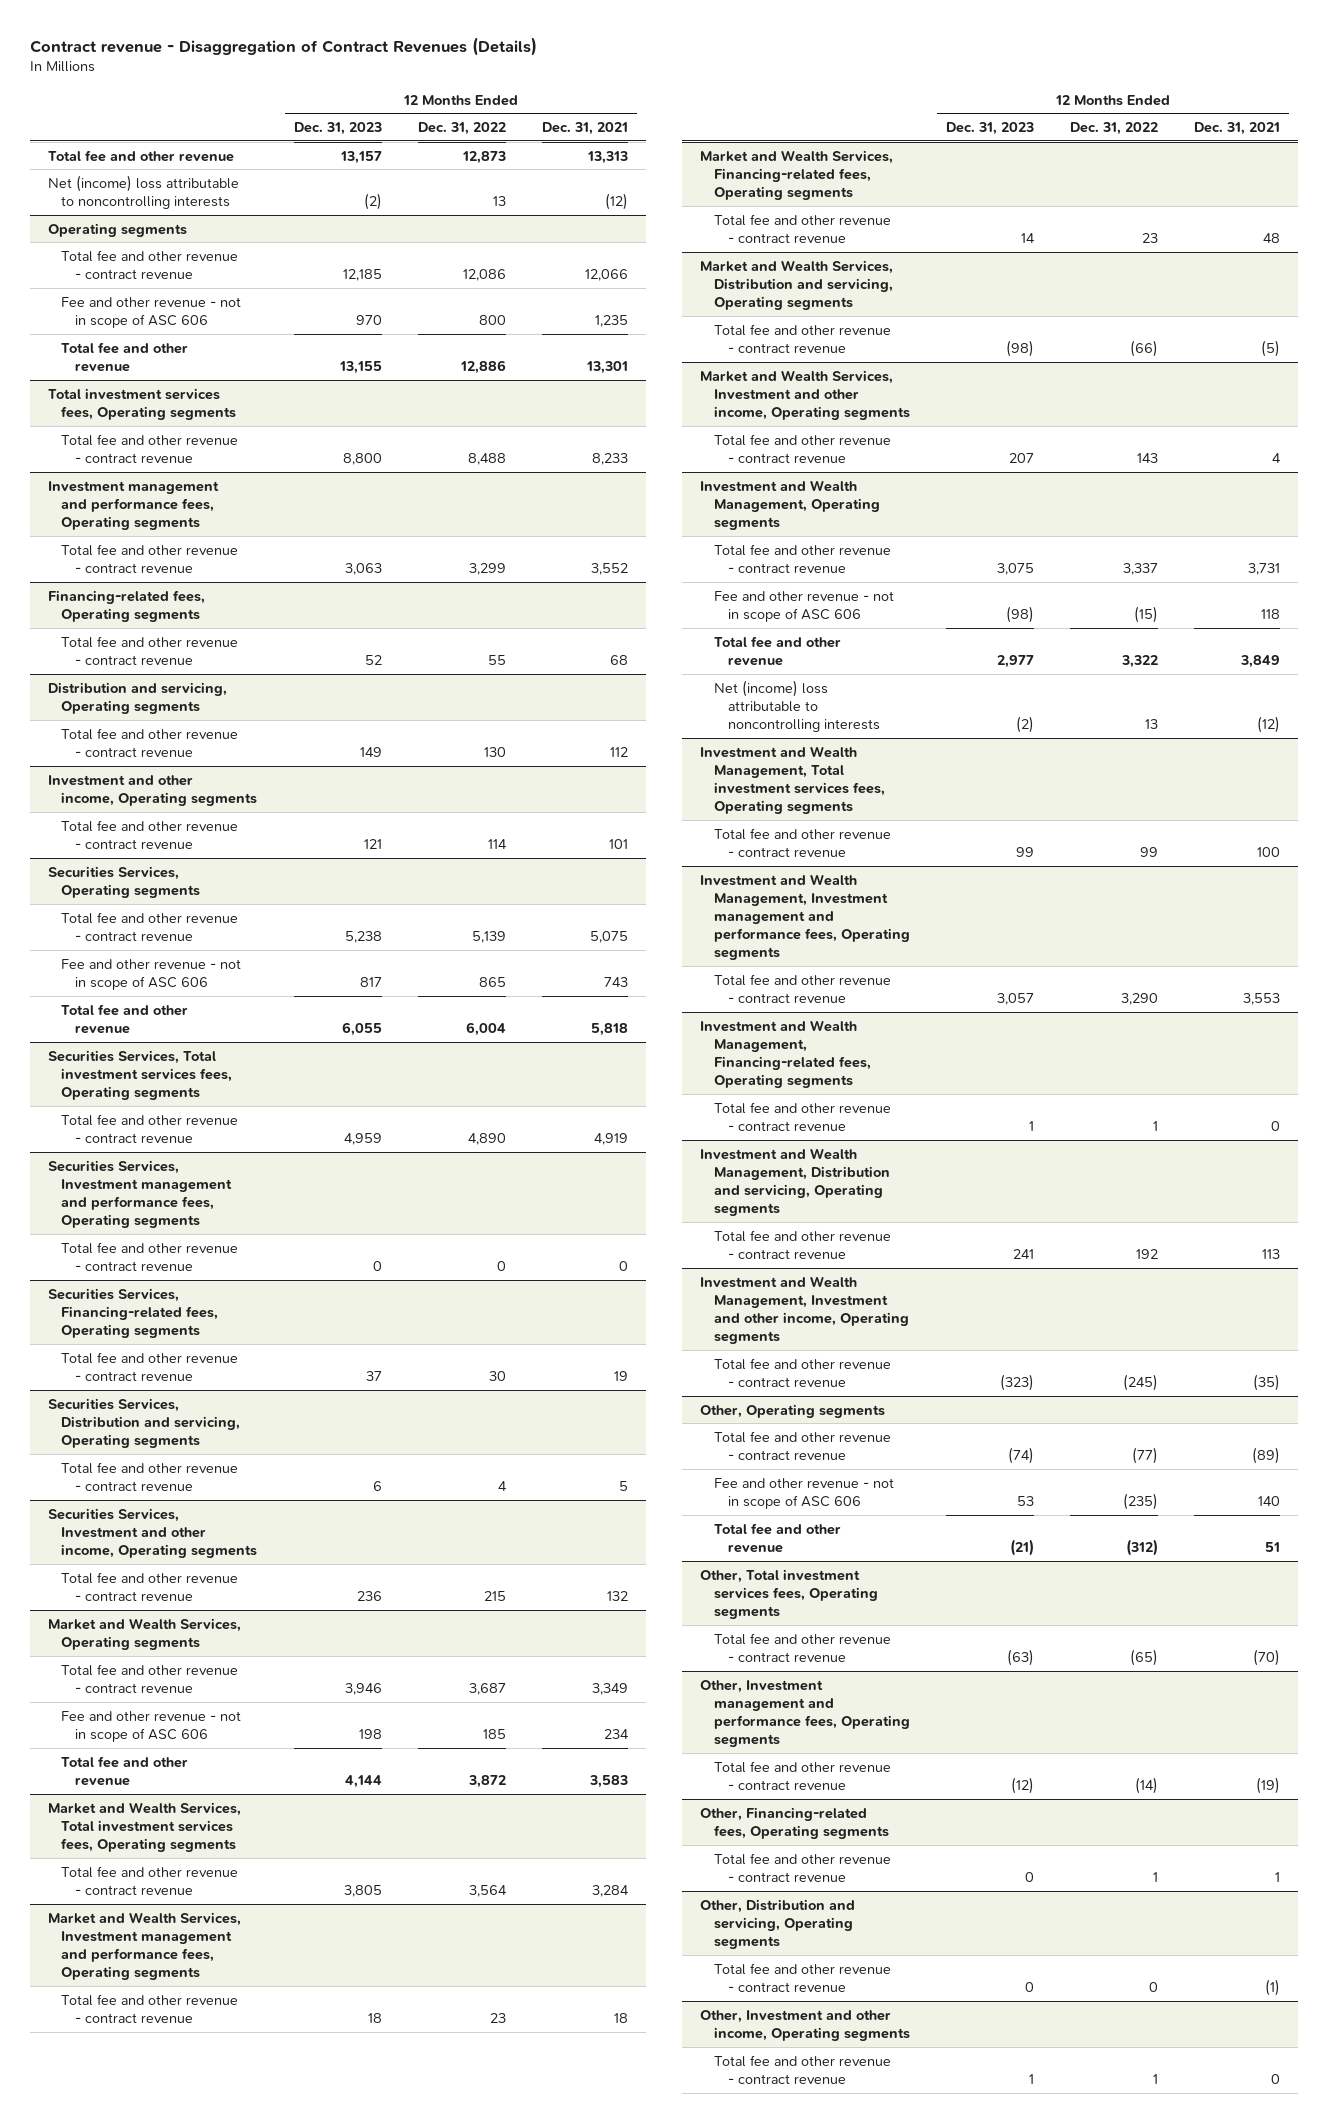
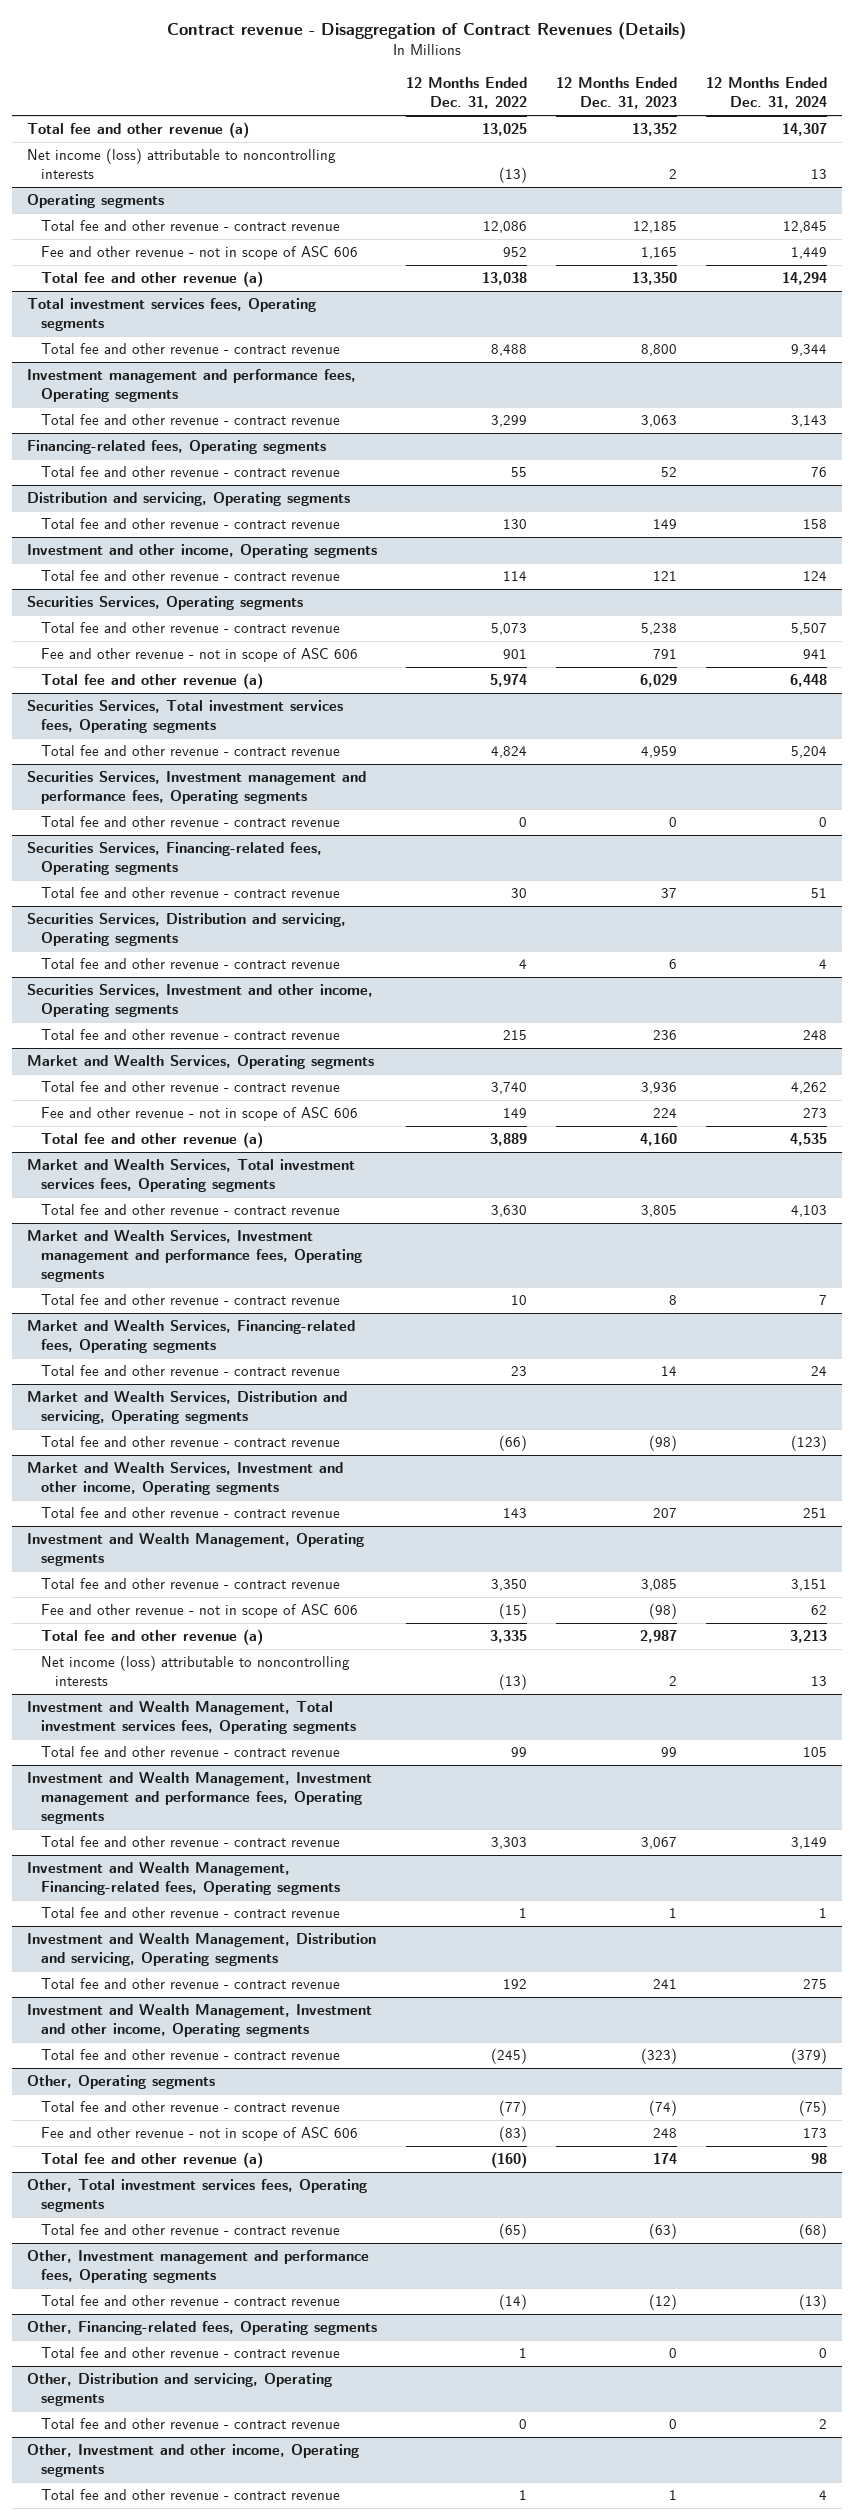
- | 12 Months Ended Dec. 31, 2023 | 12 Months Ended Dec. 31, 2022 | 12 Months Ended Dec. 31, 2021
+ | 12 Months Ended Dec. 31, 2022 | 12 Months Ended Dec. 31, 2023 | 12 Months Ended Dec. 31, 2024
- Total fee and other revenue | 13,157 | 12,873 | 13,313
- Net (income) loss attributable to noncontrolling interests | (2) | 13 | (12)
+ Total fee and other revenue (a) | 13,025 | 13,352 | 14,307
+ Net income (loss) attributable to noncontrolling interests | (13) | 2 | 13
@ Operating segments
- Fee and other revenue - not in scope of ASC 606 | 970 | 800 | 1,235
- Total fee and other revenue | 13,155 | 12,886 | 13,301
+ Fee and other revenue - not in scope of ASC 606 | 952 | 1,165 | 1,449
+ Total fee and other revenue (a) | 13,038 | 13,350 | 14,294
@ Securities Services, Operating segments
- Total fee and other revenue - contract revenue | 5,238 | 5,139 | 5,075
- Fee and other revenue - not in scope of ASC 606 | 817 | 865 | 743
- Total fee and other revenue | 6,055 | 6,004 | 5,818
+ Total fee and other revenue - contract revenue | 5,073 | 5,238 | 5,507
+ Fee and other revenue - not in scope of ASC 606 | 901 | 791 | 941
+ Total fee and other revenue (a) | 5,974 | 6,029 | 6,448
@ Securities Services, Total investment services fees, Operating segments
- Total fee and other revenue - contract revenue | 4,959 | 4,890 | 4,919
+ Total fee and other revenue - contract revenue | 4,824 | 4,959 | 5,204
@ Market and Wealth Services, Operating segments
- Total fee and other revenue - contract revenue | 3,946 | 3,687 | 3,349
- Fee and other revenue - not in scope of ASC 606 | 198 | 185 | 234
- Total fee and other revenue | 4,144 | 3,872 | 3,583
+ Total fee and other revenue - contract revenue | 3,740 | 3,936 | 4,262
+ Fee and other revenue - not in scope of ASC 606 | 149 | 224 | 273
+ Total fee and other revenue (a) | 3,889 | 4,160 | 4,535
@ Market and Wealth Services, Total investment services fees, Operating segments
- Total fee and other revenue - contract revenue | 3,805 | 3,564 | 3,284
+ Total fee and other revenue - contract revenue | 3,630 | 3,805 | 4,103
@ Market and Wealth Services, Investment management and performance fees, Operating segments
- Total fee and other revenue - contract revenue | 18 | 23 | 18
+ Total fee and other revenue - contract revenue | 10 | 8 | 7
@ Investment and Wealth Management, Operating segments
- Total fee and other revenue - contract revenue | 3,075 | 3,337 | 3,731
+ Total fee and other revenue - contract revenue | 3,350 | 3,085 | 3,151
- Total fee and other revenue | 2,977 | 3,322 | 3,849
- Net (income) loss attributable to noncontrolling interests | (2) | 13 | (12)
+ Total fee and other revenue (a) | 3,335 | 2,987 | 3,213
+ Net income (loss) attributable to noncontrolling interests | (13) | 2 | 13
@ Investment and Wealth Management, Investment management and performance fees, Operating segments
- Total fee and other revenue - contract revenue | 3,057 | 3,290 | 3,553
+ Total fee and other revenue - contract revenue | 3,303 | 3,067 | 3,149
@ Other, Operating segments
- Fee and other revenue - not in scope of ASC 606 | 53 | (235) | 140
- Total fee and other revenue | (21) | (312) | 51
+ Fee and other revenue - not in scope of ASC 606 | (83) | 248 | 173
+ Total fee and other revenue (a) | (160) | 174 | 98

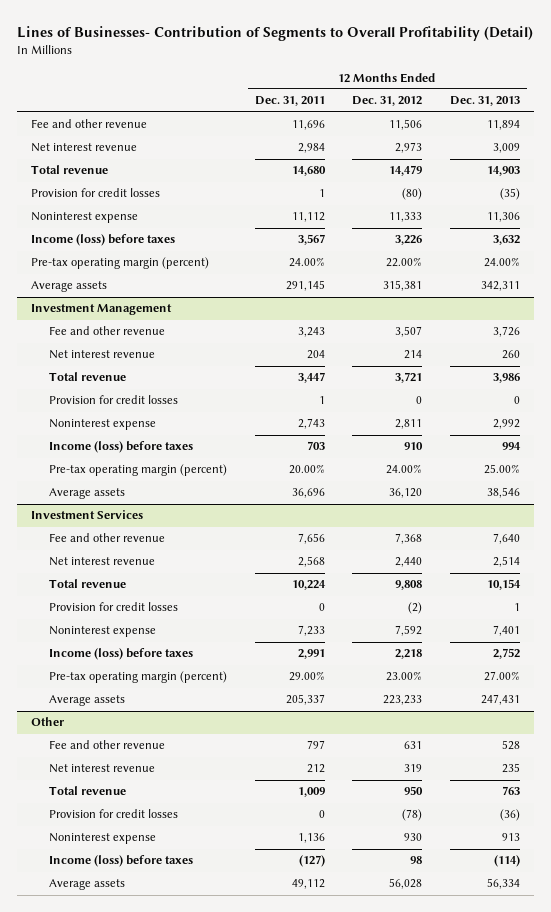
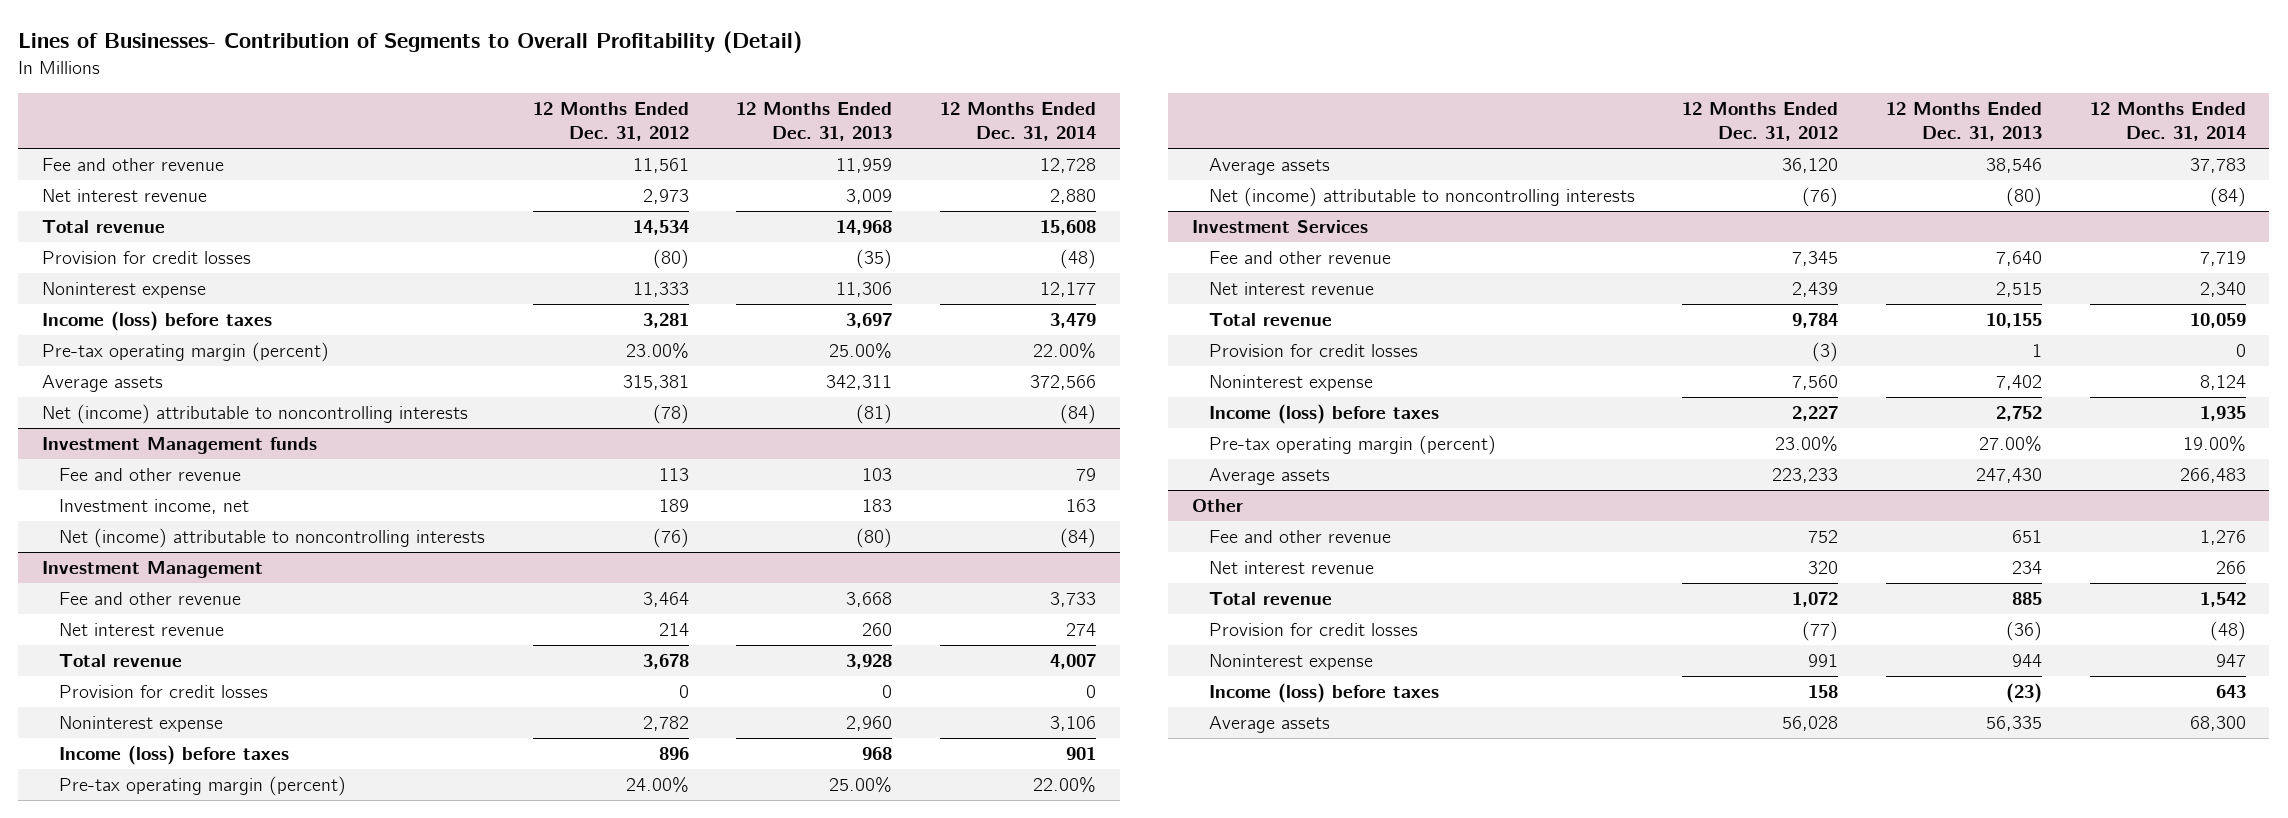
- | 12 Months Ended Dec. 31, 2011 | 12 Months Ended Dec. 31, 2012 | 12 Months Ended Dec. 31, 2013
+ | 12 Months Ended Dec. 31, 2012 | 12 Months Ended Dec. 31, 2013 | 12 Months Ended Dec. 31, 2014
- Fee and other revenue | 11,696 | 11,506 | 11,894
+ Fee and other revenue | 11,561 | 11,959 | 12,728
- Total revenue | 14,680 | 14,479 | 14,903
+ Total revenue | 14,534 | 14,968 | 15,608
- Income (loss) before taxes | 3,567 | 3,226 | 3,632
- Pre-tax operating margin (percent) | 24.00% | 22.00% | 24.00%
+ Income (loss) before taxes | 3,281 | 3,697 | 3,479
+ Pre-tax operating margin (percent) | 23.00% | 25.00% | 22.00%
+ Net (income) attributable to noncontrolling interests | (78) | (81) | (84)
+ Investment Management funds
+ Fee and other revenue | 113 | 103 | 79
+ Investment income, net | 189 | 183 | 163
+ Net (income) attributable to noncontrolling interests | (76) | (80) | (84)
@ Investment Management
- Fee and other revenue | 3,243 | 3,507 | 3,726
+ Fee and other revenue | 3,464 | 3,668 | 3,733
- Total revenue | 3,447 | 3,721 | 3,986
+ Total revenue | 3,678 | 3,928 | 4,007
- Noninterest expense | 2,743 | 2,811 | 2,992
- Income (loss) before taxes | 703 | 910 | 994
+ Noninterest expense | 2,782 | 2,960 | 3,106
+ Income (loss) before taxes | 896 | 968 | 901
+ Net (income) attributable to noncontrolling interests | (76) | (80) | (84)
@ Investment Services
- Fee and other revenue | 7,656 | 7,368 | 7,640
- Net interest revenue | 2,568 | 2,440 | 2,514
- Total revenue | 10,224 | 9,808 | 10,154
- Provision for credit losses | 0 | (2) | 1
- Noninterest expense | 7,233 | 7,592 | 7,401
- Income (loss) before taxes | 2,991 | 2,218 | 2,752
+ Fee and other revenue | 7,345 | 7,640 | 7,719
+ Net interest revenue | 2,439 | 2,515 | 2,340
+ Total revenue | 9,784 | 10,155 | 10,059
+ Provision for credit losses | (3) | 1 | 0
+ Noninterest expense | 7,560 | 7,402 | 8,124
+ Income (loss) before taxes | 2,227 | 2,752 | 1,935
- Average assets | 205,337 | 223,233 | 247,431
+ Average assets | 223,233 | 247,430 | 266,483
@ Other
- Fee and other revenue | 797 | 631 | 528
- Net interest revenue | 212 | 319 | 235
- Total revenue | 1,009 | 950 | 763
- Provision for credit losses | 0 | (78) | (36)
- Noninterest expense | 1,136 | 930 | 913
- Income (loss) before taxes | (127) | 98 | (114)
- Average assets | 49,112 | 56,028 | 56,334
+ Fee and other revenue | 752 | 651 | 1,276
+ Net interest revenue | 320 | 234 | 266
+ Total revenue | 1,072 | 885 | 1,542
+ Provision for credit losses | (77) | (36) | (48)
+ Noninterest expense | 991 | 944 | 947
+ Income (loss) before taxes | 158 | (23) | 643
+ Average assets | 56,028 | 56,335 | 68,300

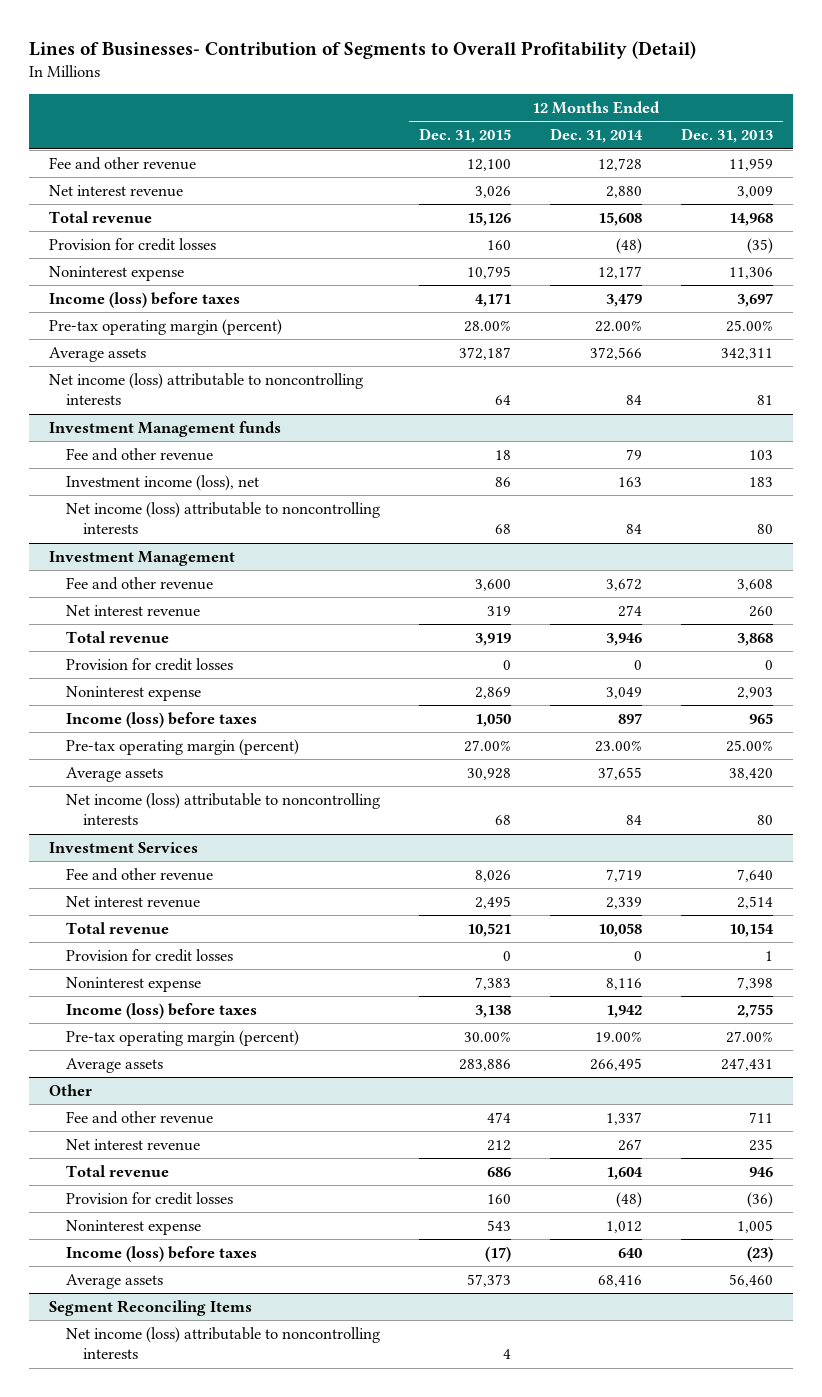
- | 12 Months Ended Dec. 31, 2012 | 12 Months Ended Dec. 31, 2013 | 12 Months Ended Dec. 31, 2014
+ | 12 Months Ended Dec. 31, 2015 | 12 Months Ended Dec. 31, 2014 | 12 Months Ended Dec. 31, 2013
- Net (income) attributable to noncontrolling interests | (78) | (81) | (84)
+ Net income (loss) attributable to noncontrolling interests | 64 | 84 | 81
@ Investment Management funds
- Investment income, net | 189 | 183 | 163
- Net (income) attributable to noncontrolling interests | (76) | (80) | (84)
+ Investment income (loss), net | 86 | 163 | 183
+ Net income (loss) attributable to noncontrolling interests | 68 | 84 | 80
@ Investment Management
- Fee and other revenue | 3,464 | 3,668 | 3,733
+ Fee and other revenue | 3,600 | 3,672 | 3,608
- Total revenue | 3,678 | 3,928 | 4,007
+ Total revenue | 3,919 | 3,946 | 3,868
- Noninterest expense | 2,782 | 2,960 | 3,106
- Income (loss) before taxes | 896 | 968 | 901
- Pre-tax operating margin (percent) | 24.00% | 25.00% | 22.00%
- Average assets | 36,120 | 38,546 | 37,783
- Net (income) attributable to noncontrolling interests | (76) | (80) | (84)
+ Noninterest expense | 2,869 | 3,049 | 2,903
+ Income (loss) before taxes | 1,050 | 897 | 965
+ Pre-tax operating margin (percent) | 27.00% | 23.00% | 25.00%
+ Average assets | 30,928 | 37,655 | 38,420
+ Net income (loss) attributable to noncontrolling interests | 68 | 84 | 80
@ Investment Services
- Net interest revenue | 2,439 | 2,515 | 2,340
- Total revenue | 9,784 | 10,155 | 10,059
+ Net interest revenue | 2,495 | 2,339 | 2,514
+ Total revenue | 10,521 | 10,058 | 10,154
- Noninterest expense | 7,560 | 7,402 | 8,124
- Income (loss) before taxes | 2,227 | 2,752 | 1,935
+ Noninterest expense | 7,383 | 8,116 | 7,398
+ Income (loss) before taxes | 3,138 | 1,942 | 2,755
- Average assets | 223,233 | 247,430 | 266,483
+ Average assets | 283,886 | 266,495 | 247,431
@ Other
- Fee and other revenue | 752 | 651 | 1,276
- Net interest revenue | 320 | 234 | 266
- Total revenue | 1,072 | 885 | 1,542
+ Fee and other revenue | 474 | 1,337 | 711
+ Net interest revenue | 212 | 267 | 235
+ Total revenue | 686 | 1,604 | 946
- Noninterest expense | 991 | 944 | 947
- Income (loss) before taxes | 158 | (23) | 643
- Average assets | 56,028 | 56,335 | 68,300
+ Noninterest expense | 543 | 1,012 | 1,005
+ Income (loss) before taxes | (17) | 640 | (23)
+ Average assets | 57,373 | 68,416 | 56,460
+ Segment Reconciling Items
+ Net income (loss) attributable to noncontrolling interests | 4 | |

